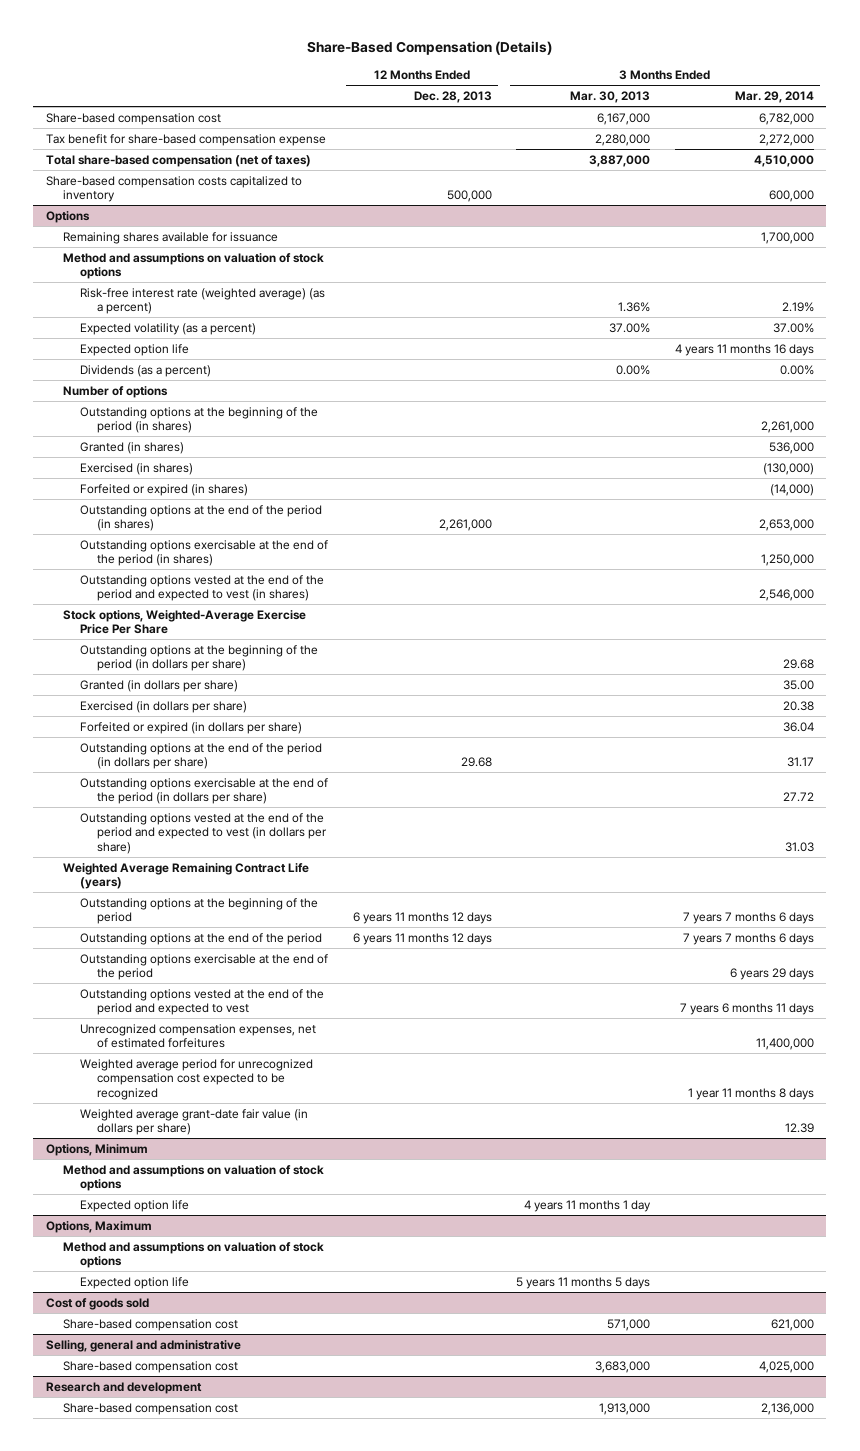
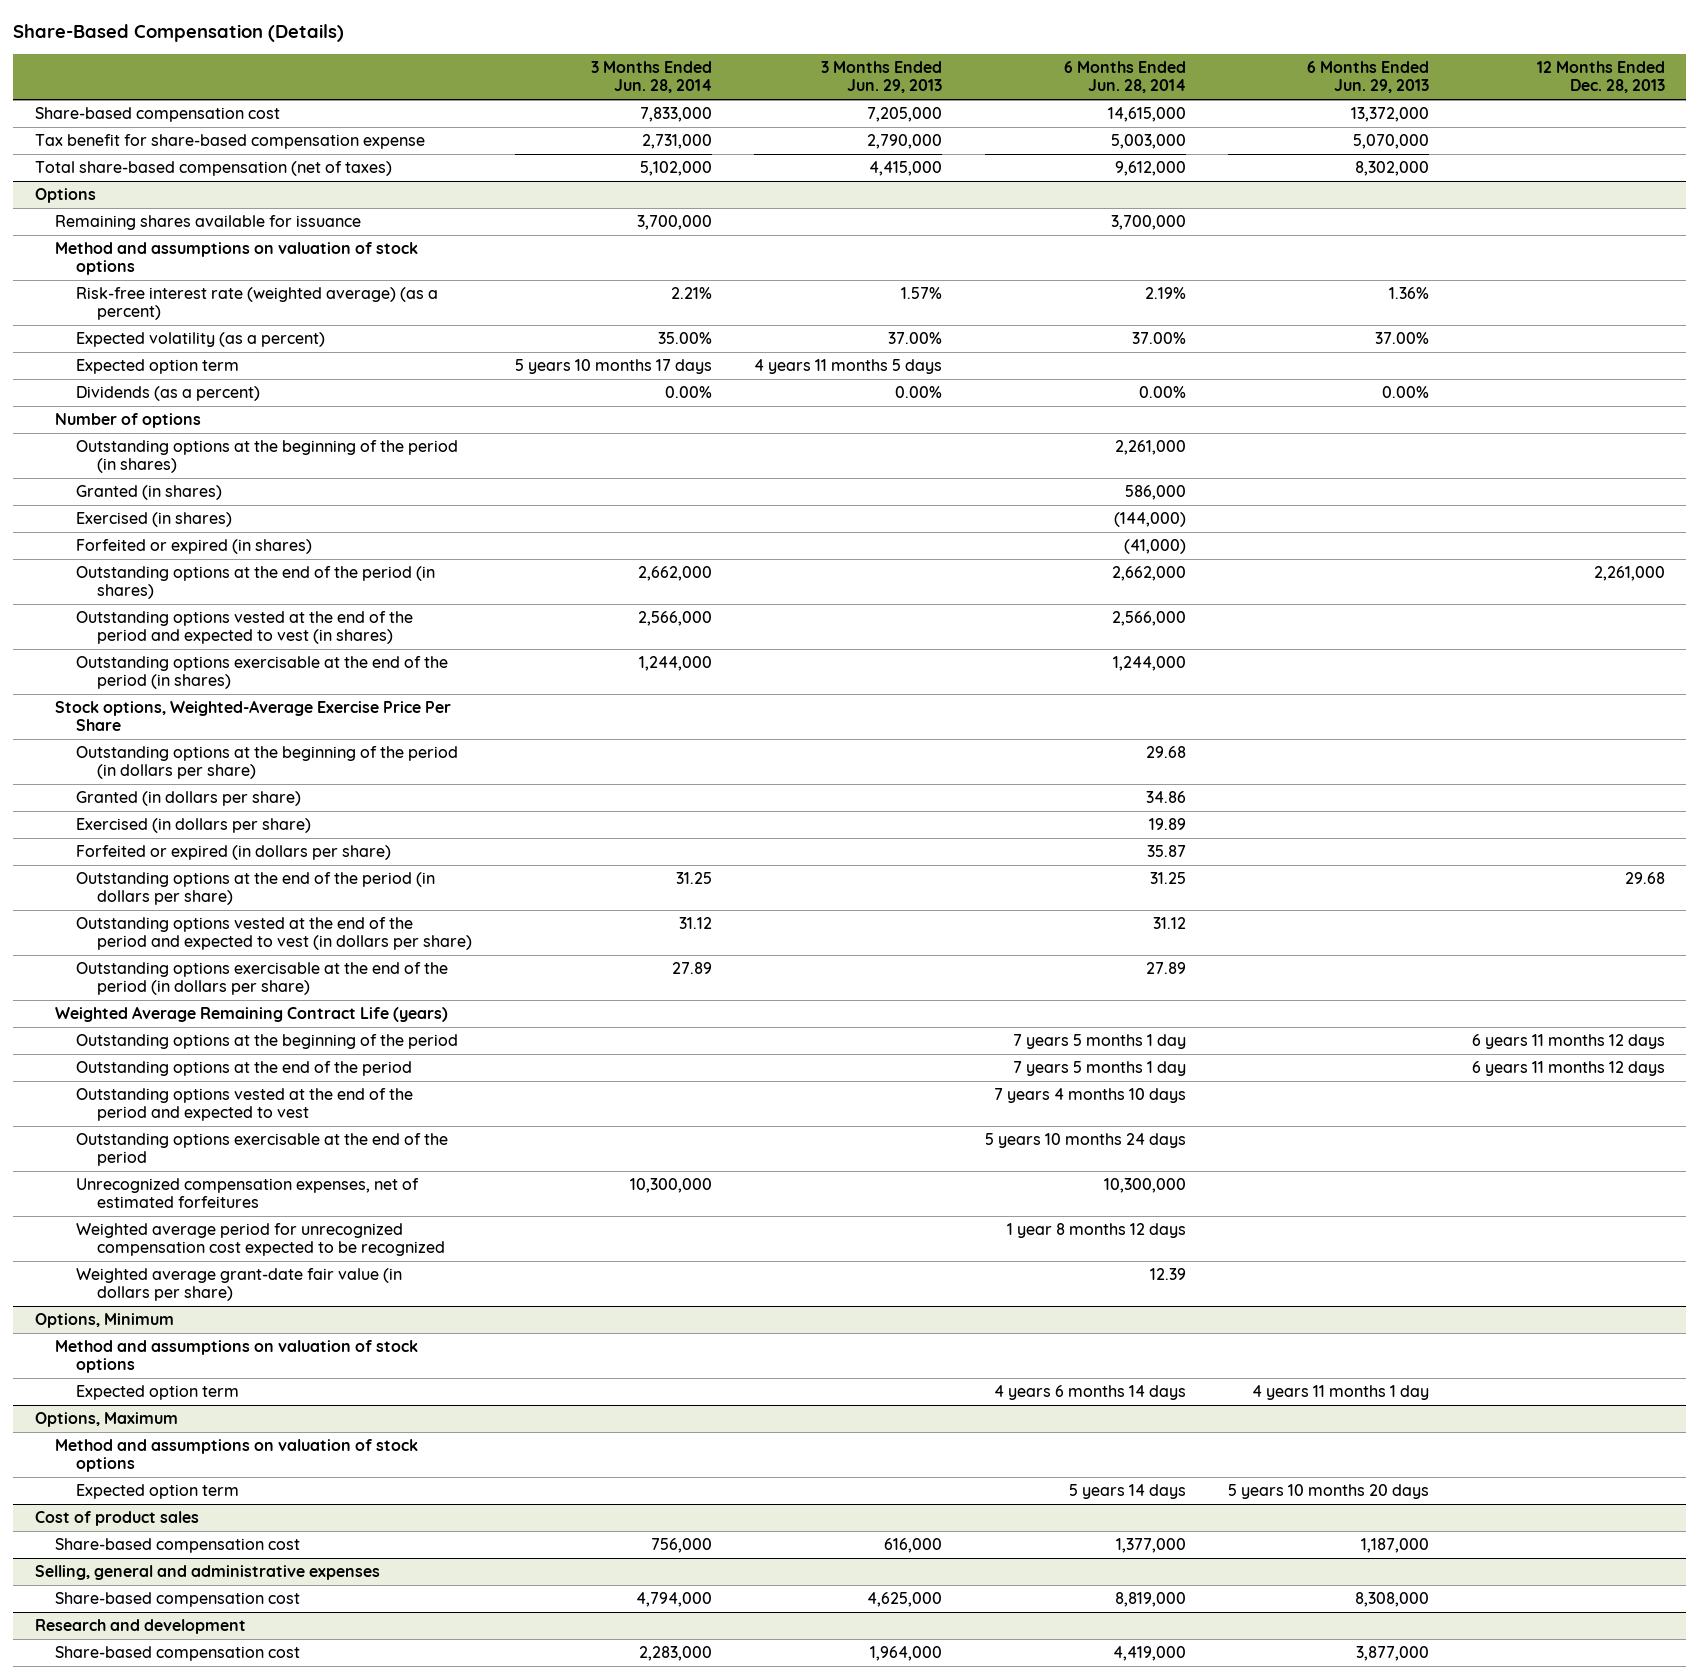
- | 12 Months Ended Dec. 28, 2013 | 3 Months Ended Mar. 30, 2013 | 3 Months Ended Mar. 29, 2014
+ | 3 Months Ended Jun. 28, 2014 | 3 Months Ended Jun. 29, 2013 | 6 Months Ended Jun. 28, 2014 | 6 Months Ended Jun. 29, 2013 | 12 Months Ended Dec. 28, 2013
- Share-based compensation costs capitalized to inventory | 500,000 | | 600,000
@ Options
- Expected option life | | | 4 years 11 months 16 days
+ Expected option term | 5 years 10 months 17 days | 4 years 11 months 5 days | | |
moved down: Outstanding options exercisable at the end of the period (in shares) | 1,244,000 | | 1,244,000 | |
moved down: Outstanding options exercisable at the end of the period (in dollars per share) | 27.89 | | 27.89 | |
moved down: Outstanding options exercisable at the end of the period | | | 5 years 10 months 24 days | |
@ Options, Minimum
- Expected option life | | 4 years 11 months 1 day |
+ Expected option term | | | 4 years 6 months 14 days | 4 years 11 months 1 day |
@ Options, Maximum
- Expected option life | | 5 years 11 months 5 days |
- Cost of goods sold
- Share-based compensation cost | | 571,000 | 621,000
- Selling, general and administrative
@ Options, Maximum
+ Expected option term | | | 5 years 14 days | 5 years 10 months 20 days |
+ Cost of product sales
+ Share-based compensation cost | 756,000 | 616,000 | 1,377,000 | 1,187,000 |
+ Selling, general and administrative expenses

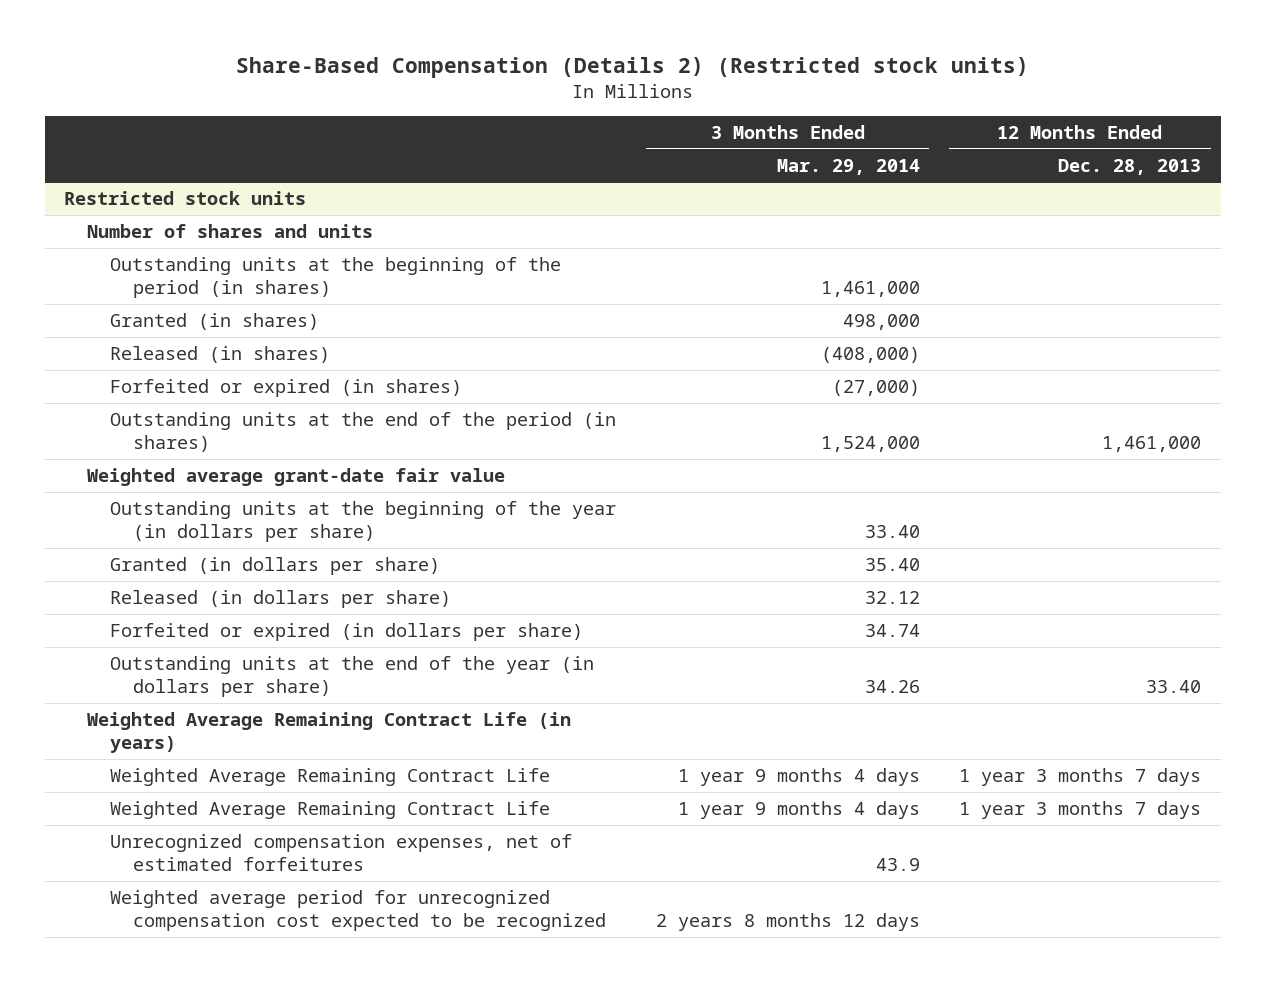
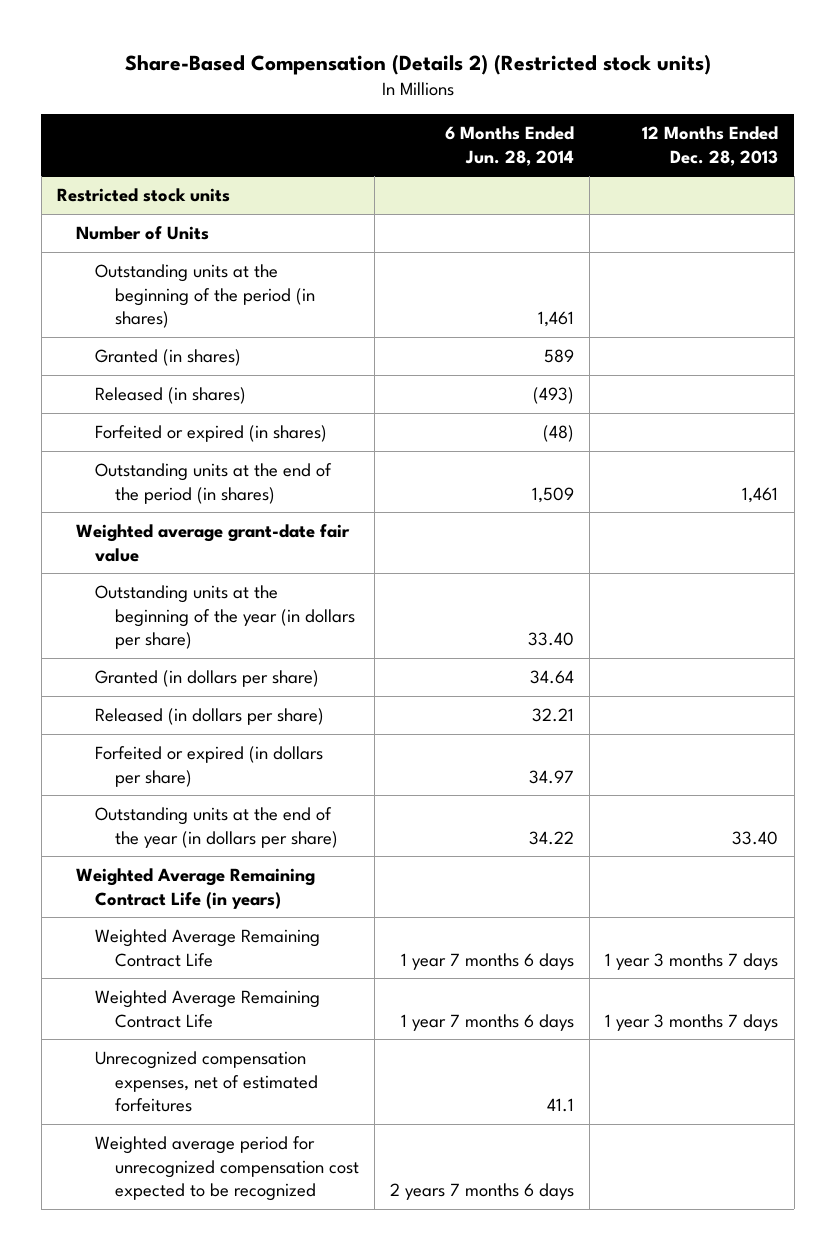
- | 3 Months Ended Mar. 29, 2014 | 12 Months Ended Dec. 28, 2013
+ | 6 Months Ended Jun. 28, 2014 | 12 Months Ended Dec. 28, 2013
@ Restricted stock units
- Number of shares and units
+ Number of Units
- Outstanding units at the end of the period (in shares) | 1,524,000 | 1,461,000
+ Outstanding units at the end of the period (in shares) | 1,509 | 1,461

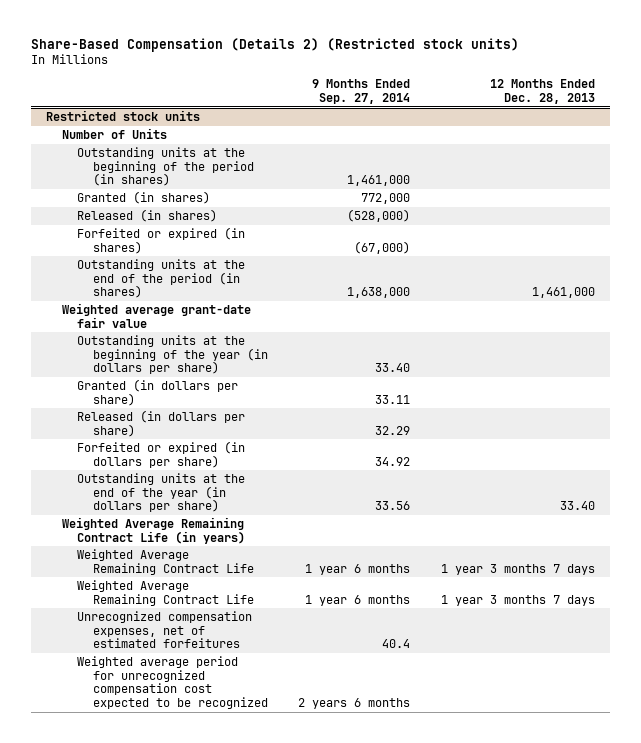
- | 6 Months Ended Jun. 28, 2014 | 12 Months Ended Dec. 28, 2013
+ | 9 Months Ended Sep. 27, 2014 | 12 Months Ended Dec. 28, 2013
@ Restricted stock units
- Outstanding units at the end of the period (in shares) | 1,509 | 1,461
+ Outstanding units at the end of the period (in shares) | 1,638,000 | 1,461,000

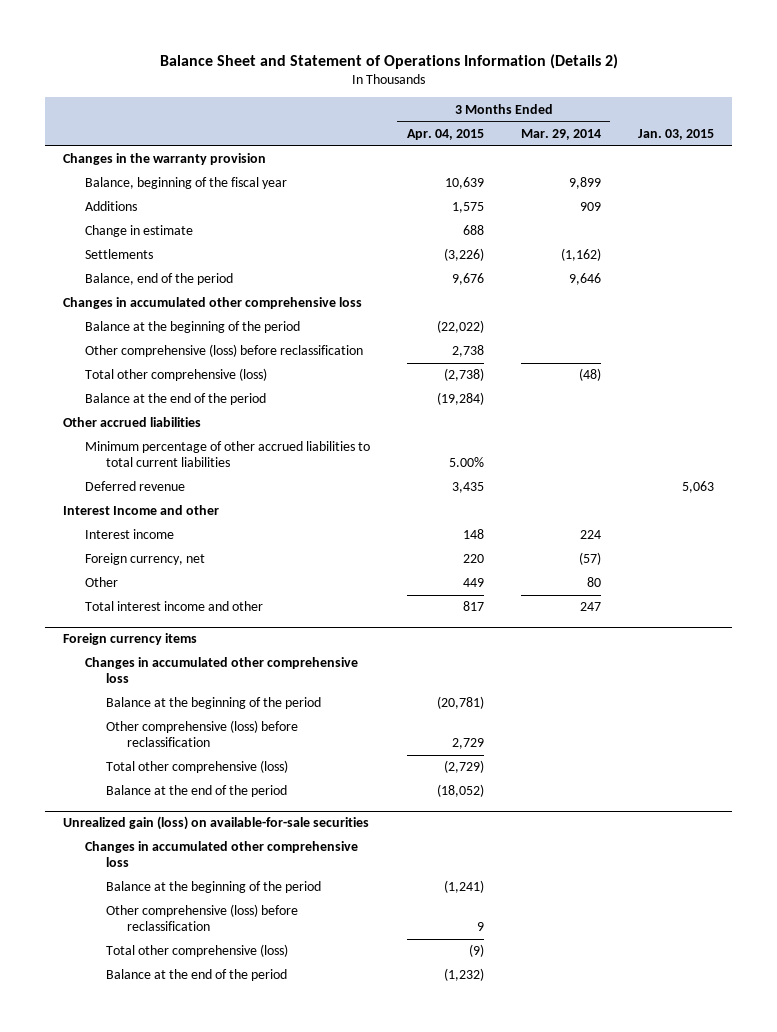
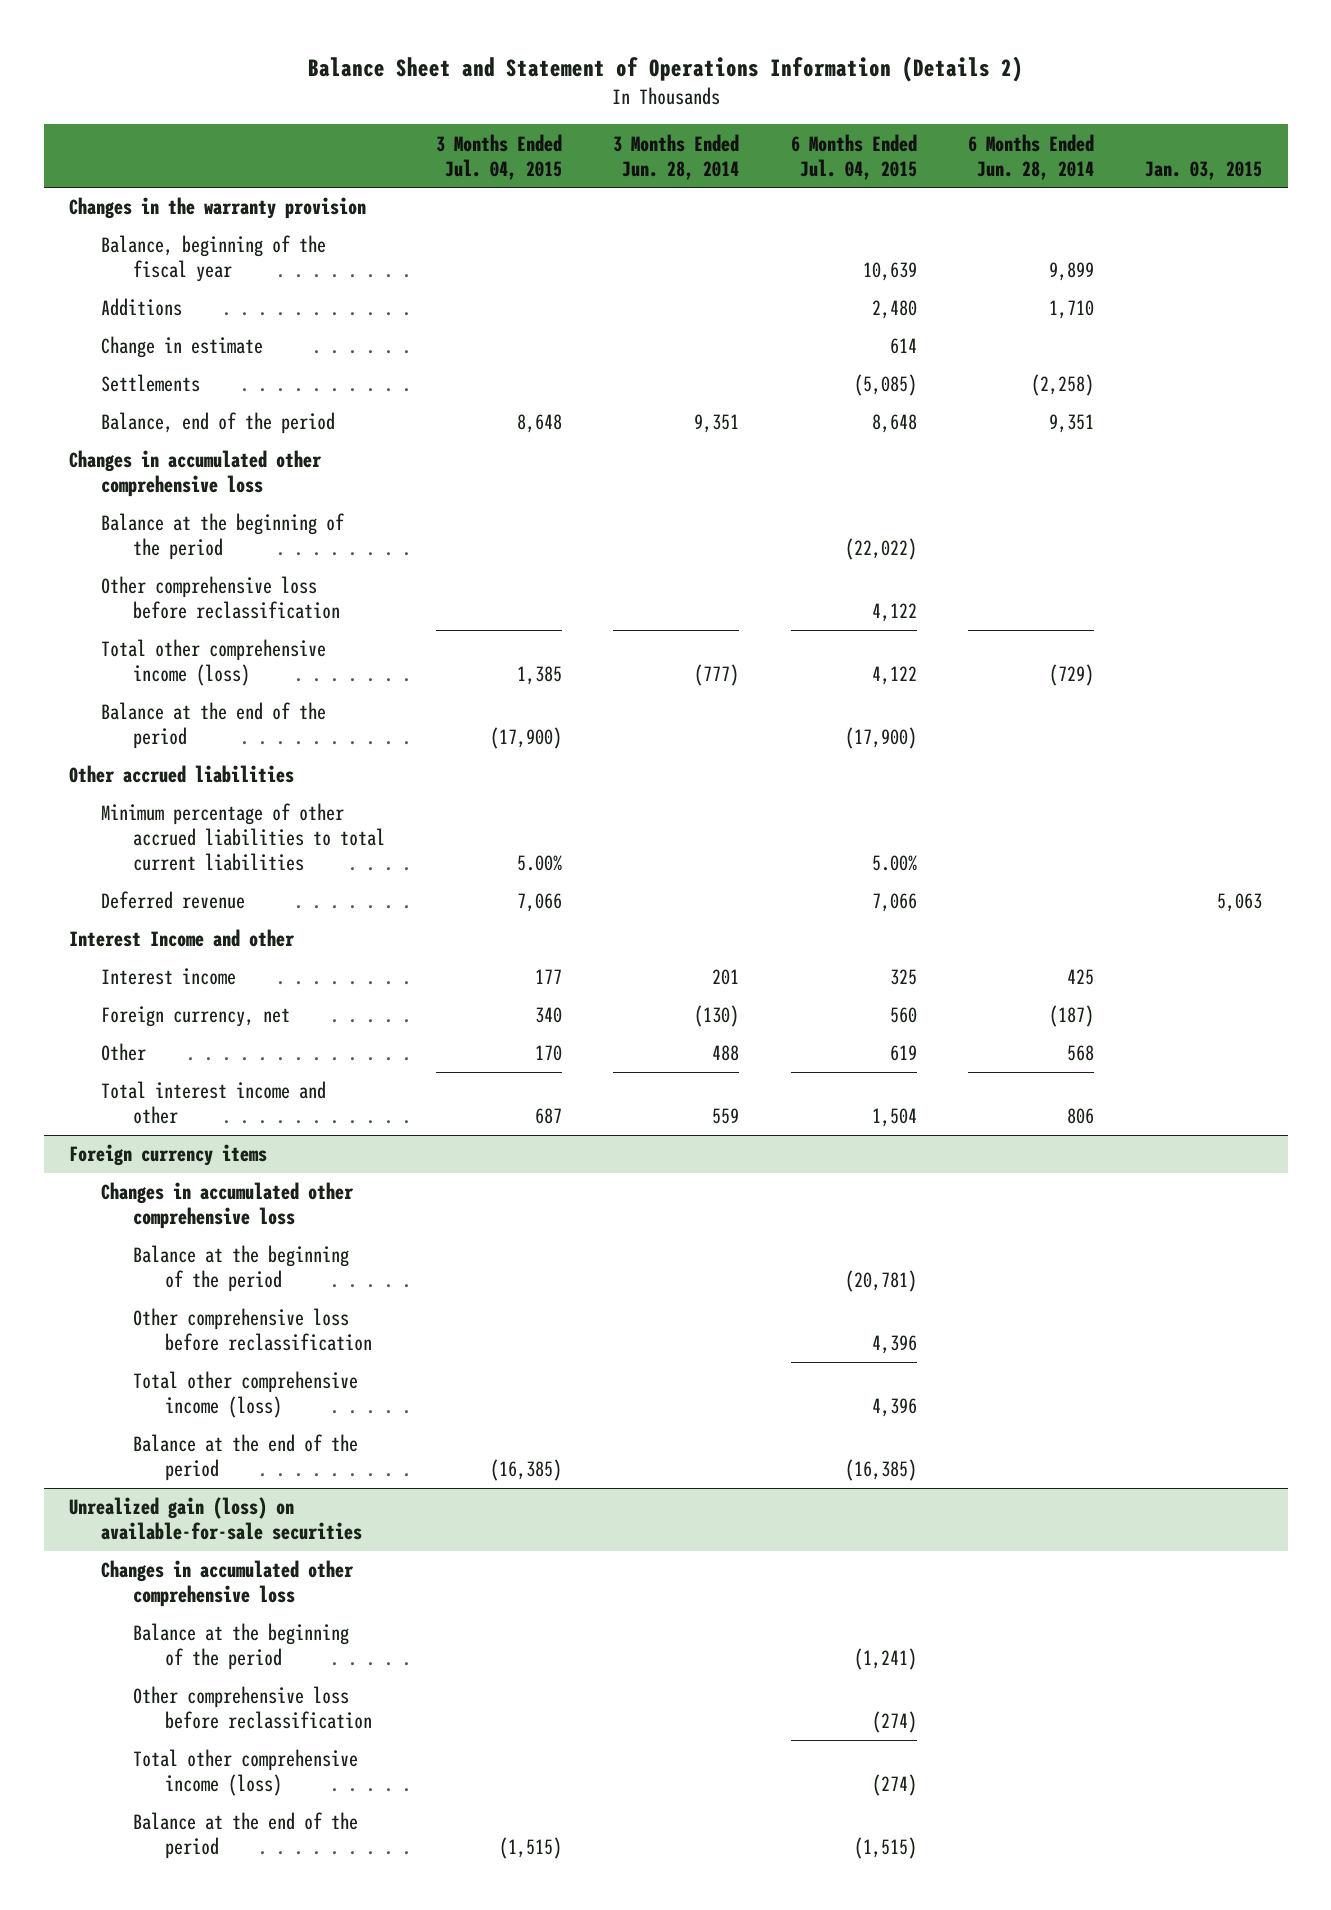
- | 3 Months Ended Apr. 04, 2015 | 3 Months Ended Mar. 29, 2014 | Jan. 03, 2015
+ | 3 Months Ended Jul. 04, 2015 | 3 Months Ended Jun. 28, 2014 | 6 Months Ended Jul. 04, 2015 | 6 Months Ended Jun. 28, 2014 | Jan. 03, 2015
- Other comprehensive (loss) before reclassification | 2,738 | |
- Total other comprehensive (loss) | (2,738) | (48) |
+ Other comprehensive loss before reclassification | | | 4,122 | |
+ Total other comprehensive income (loss) | 1,385 | (777) | 4,122 | (729) |
@ Foreign currency items
- Other comprehensive (loss) before reclassification | 2,729 | |
- Total other comprehensive (loss) | (2,729) | |
+ Other comprehensive loss before reclassification | | | 4,396 | |
+ Total other comprehensive income (loss) | | | 4,396 | |
@ Unrealized gain (loss) on available-for-sale securities
- Other comprehensive (loss) before reclassification | 9 | |
- Total other comprehensive (loss) | (9) | |
+ Other comprehensive loss before reclassification | | | (274) | |
+ Total other comprehensive income (loss) | | | (274) | |

